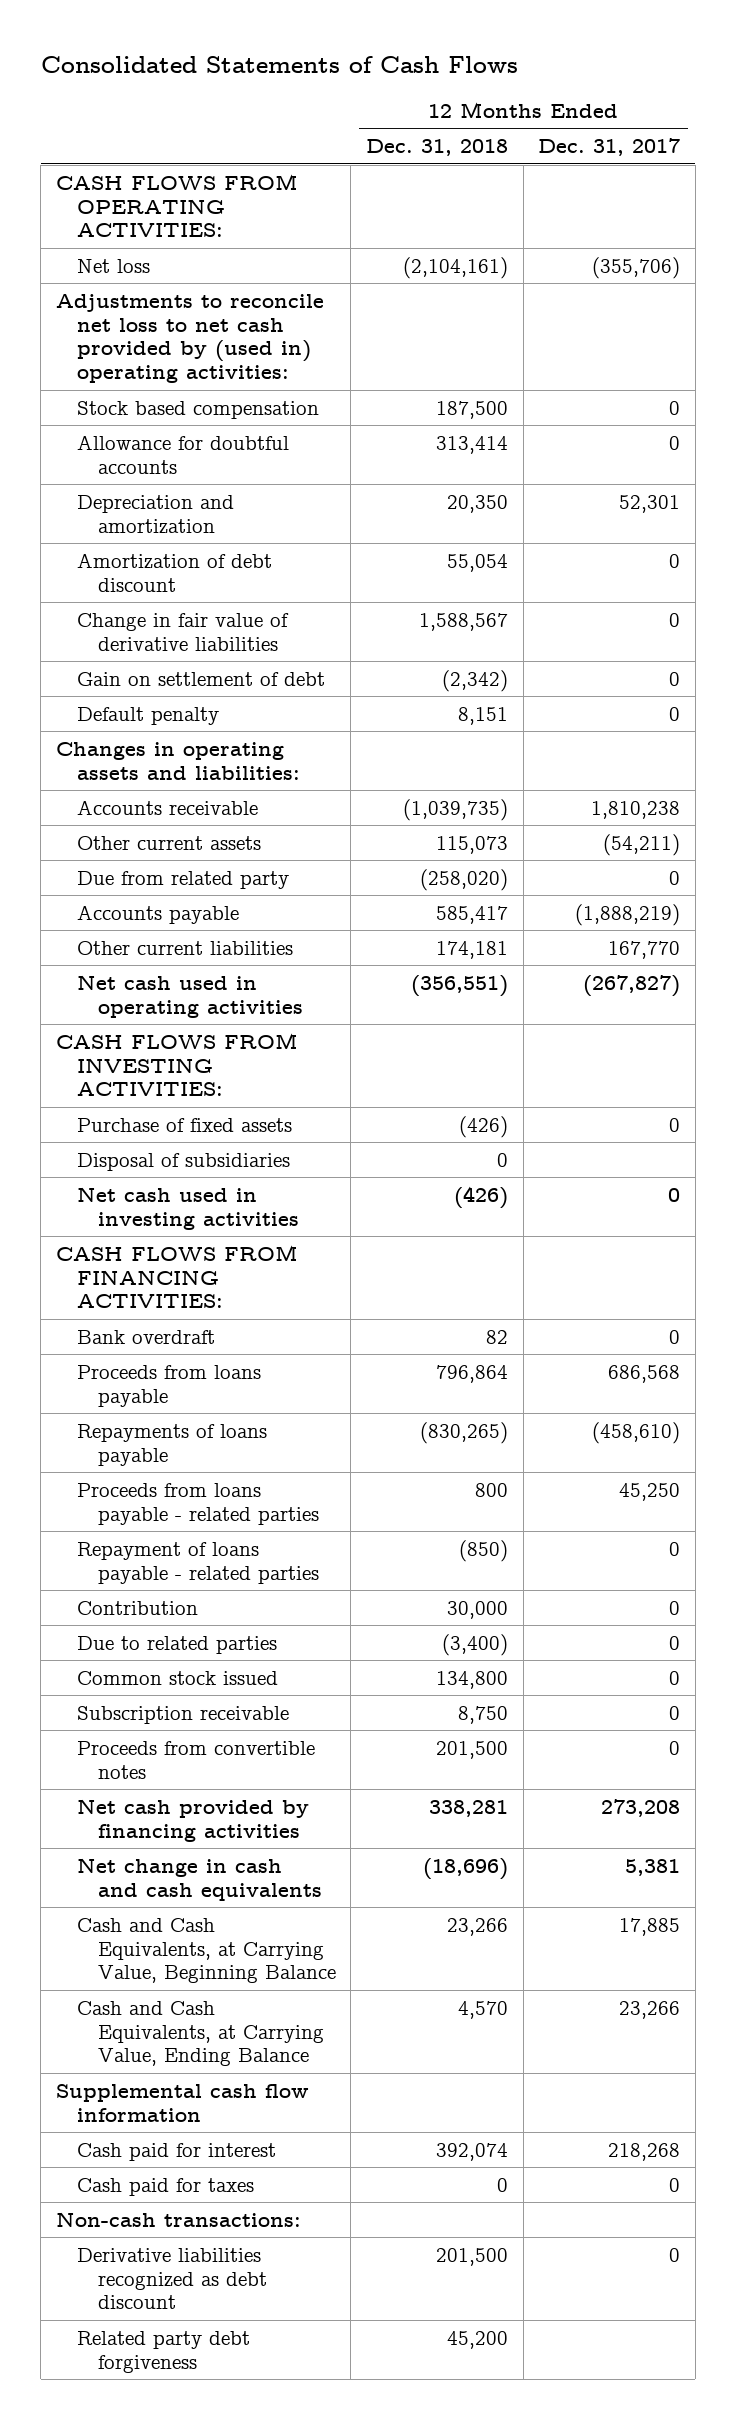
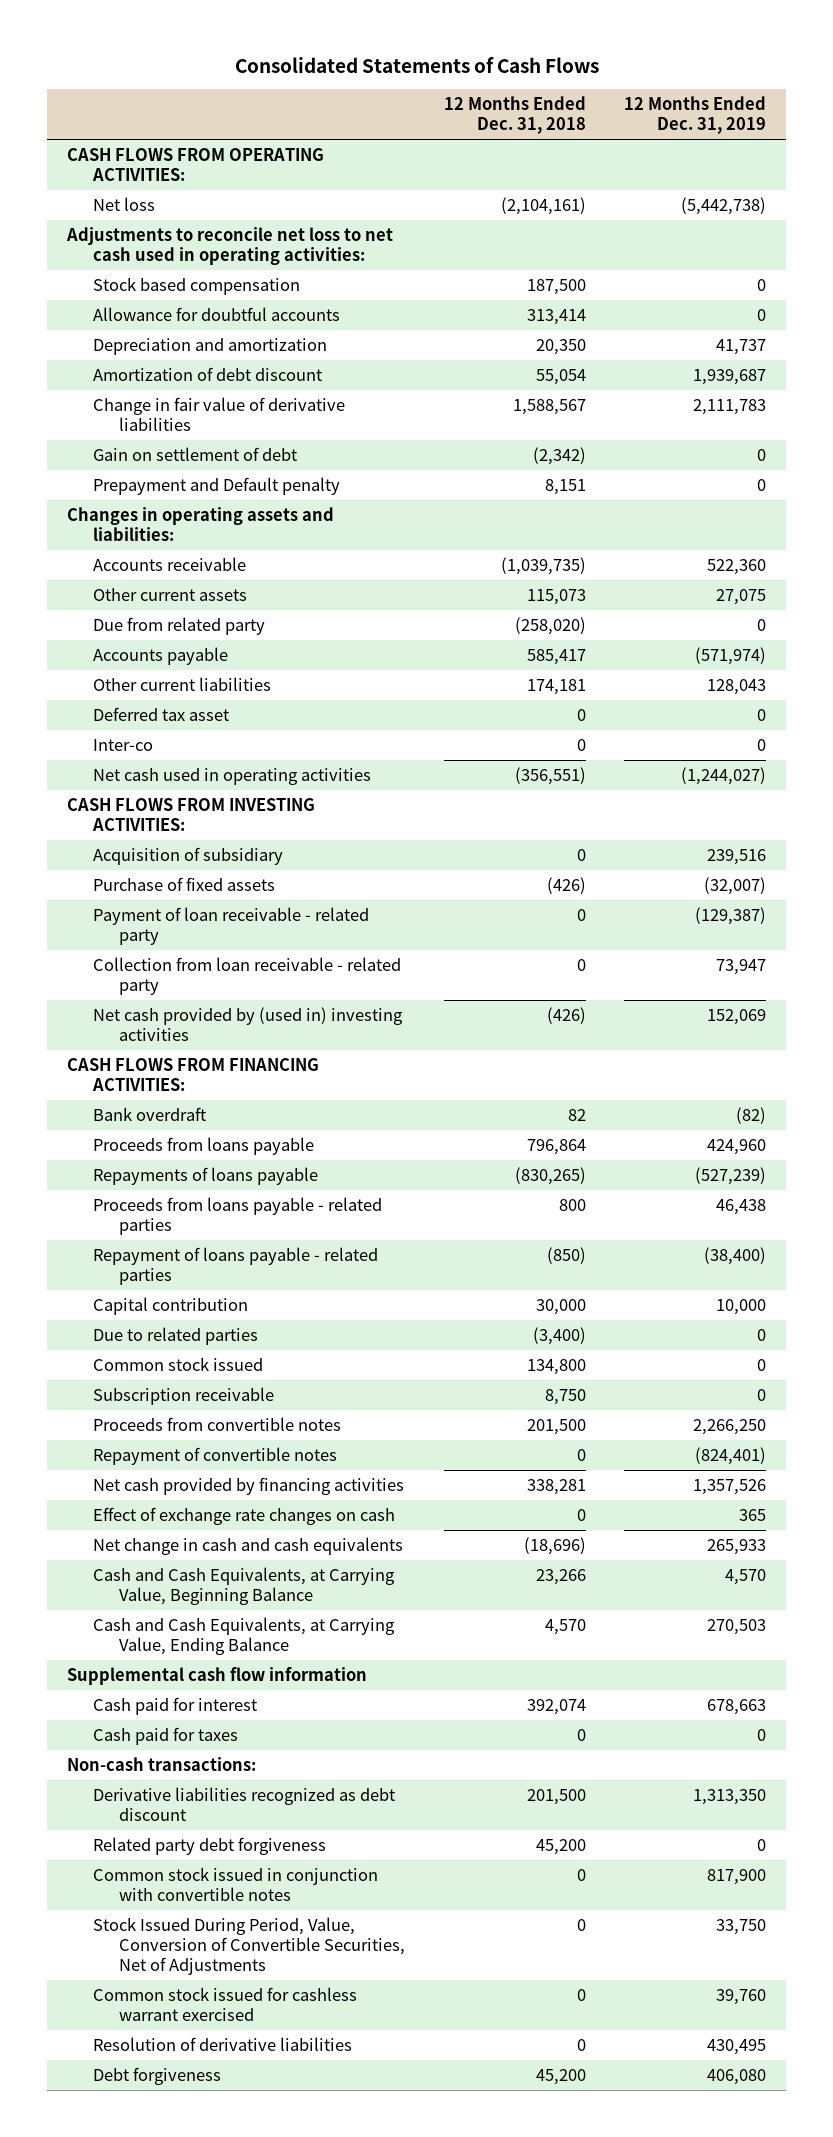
- | 12 Months Ended Dec. 31, 2018 | 12 Months Ended Dec. 31, 2017
+ | 12 Months Ended Dec. 31, 2018 | 12 Months Ended Dec. 31, 2019
- Adjustments to reconcile net loss to net cash provided by (used in) operating activities:
+ Adjustments to reconcile net loss to net cash used in operating activities:
- Default penalty | 8,151 | 0
+ Prepayment and Default penalty | 8,151 | 0
+ Deferred tax asset | 0 | 0
+ Inter-co | 0 | 0
+ Acquisition of subsidiary | 0 | 239,516
- Disposal of subsidiaries | 0 |
- Net cash used in investing activities | (426) | 0
+ Payment of loan receivable - related party | 0 | (129,387)
+ Collection from loan receivable - related party | 0 | 73,947
+ Net cash provided by (used in) investing activities | (426) | 152,069
- Contribution | 30,000 | 0
+ Capital contribution | 30,000 | 10,000
+ Repayment of convertible notes | 0 | (824,401)
+ Effect of exchange rate changes on cash | 0 | 365
+ Common stock issued in conjunction with convertible notes | 0 | 817,900
+ Stock Issued During Period, Value, Conversion of Convertible Securities, Net of Adjustments | 0 | 33,750
+ Common stock issued for cashless warrant exercised | 0 | 39,760
+ Resolution of derivative liabilities | 0 | 430,495
+ Debt forgiveness | 45,200 | 406,080

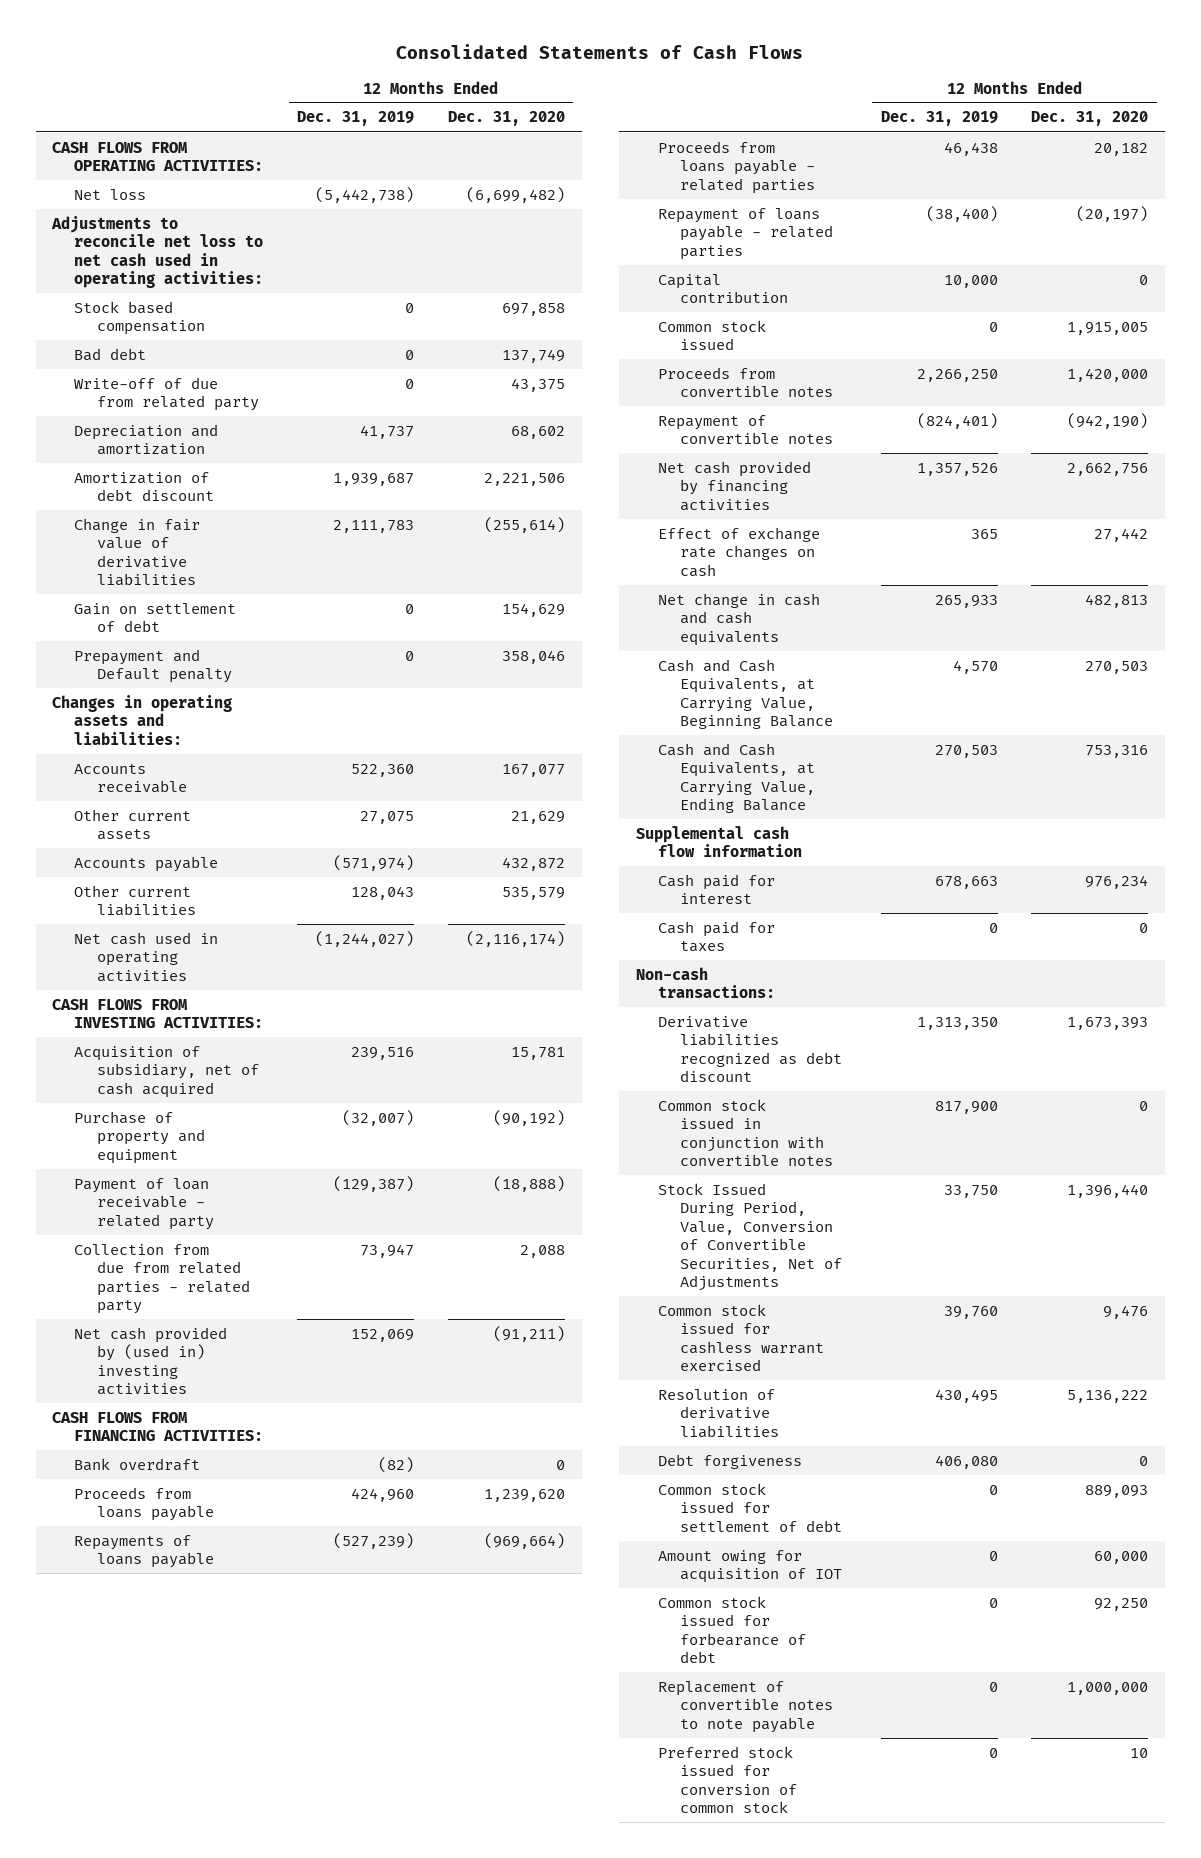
- | 12 Months Ended Dec. 31, 2018 | 12 Months Ended Dec. 31, 2019
+ | 12 Months Ended Dec. 31, 2019 | 12 Months Ended Dec. 31, 2020
- Allowance for doubtful accounts | 313,414 | 0
+ Bad debt | 0 | 137,749
+ Write-off of due from related party | 0 | 43,375
- Due from related party | (258,020) | 0
- Deferred tax asset | 0 | 0
- Inter-co | 0 | 0
- Acquisition of subsidiary | 0 | 239,516
- Purchase of fixed assets | (426) | (32,007)
+ Acquisition of subsidiary, net of cash acquired | 239,516 | 15,781
+ Purchase of property and equipment | (32,007) | (90,192)
- Collection from loan receivable - related party | 0 | 73,947
+ Collection from due from related parties - related party | 73,947 | 2,088
- Due to related parties | (3,400) | 0
- Subscription receivable | 8,750 | 0
- Related party debt forgiveness | 45,200 | 0
+ Common stock issued for settlement of debt | 0 | 889,093
+ Amount owing for acquisition of IOT | 0 | 60,000
+ Common stock issued for forbearance of debt | 0 | 92,250
+ Replacement of convertible notes to note payable | 0 | 1,000,000
+ Preferred stock issued for conversion of common stock | 0 | 10

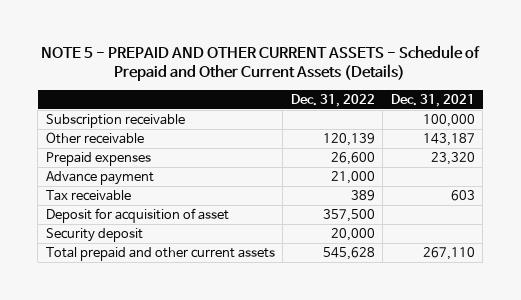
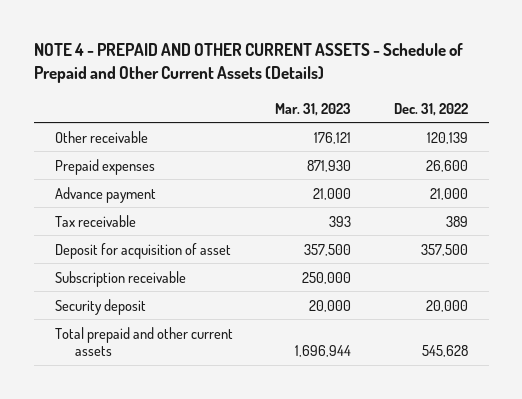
- NOTE 5 - PREPAID AND OTHER CURRENT ASSETS - Schedule of Prepaid and Other Current Assets (Details)
+ NOTE 4 - PREPAID AND OTHER CURRENT ASSETS - Schedule of Prepaid and Other Current Assets (Details)
- | Dec. 31, 2022 | Dec. 31, 2021
+ | Mar. 31, 2023 | Dec. 31, 2022
moved down: Subscription receivable | 250,000 |

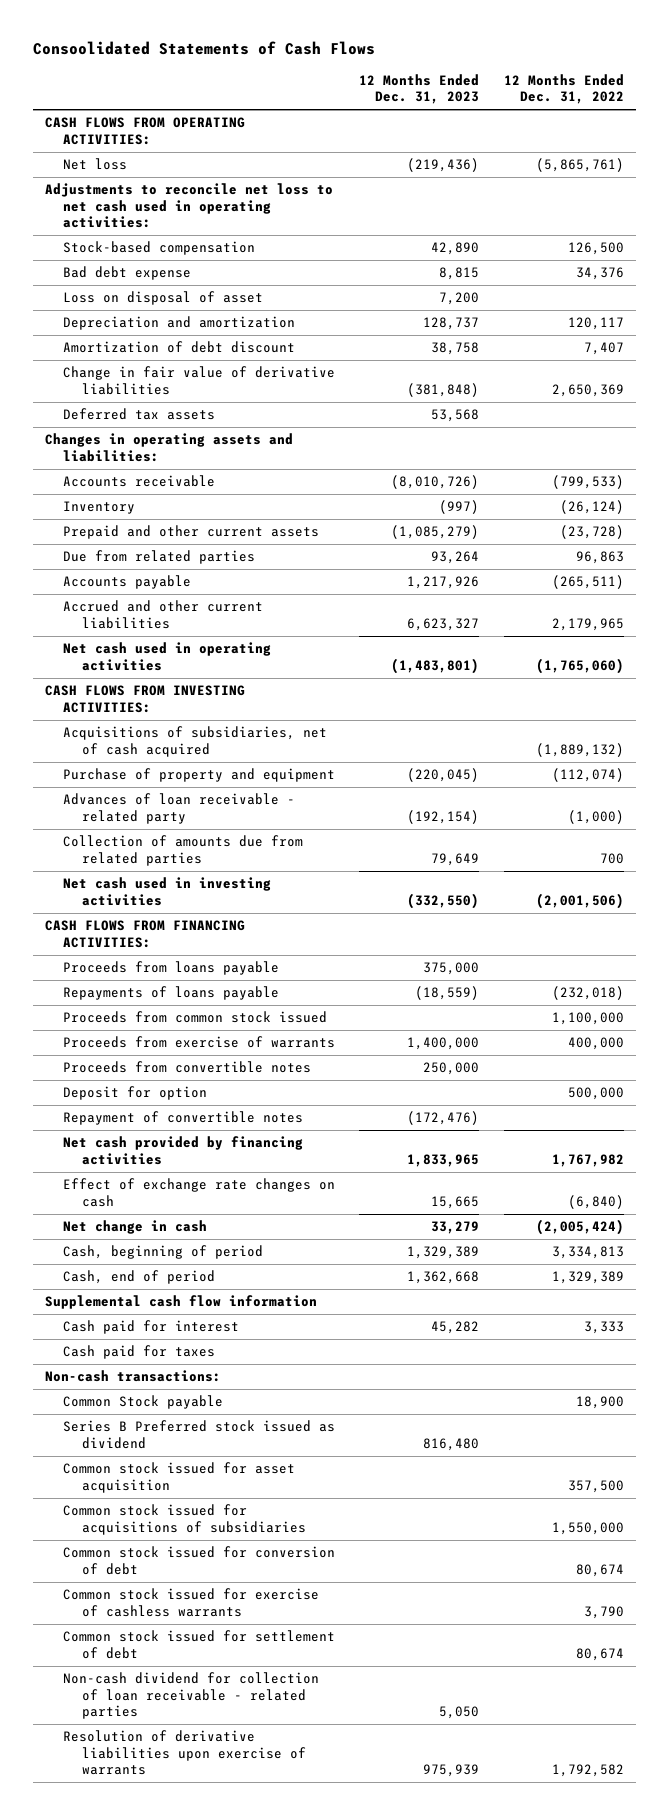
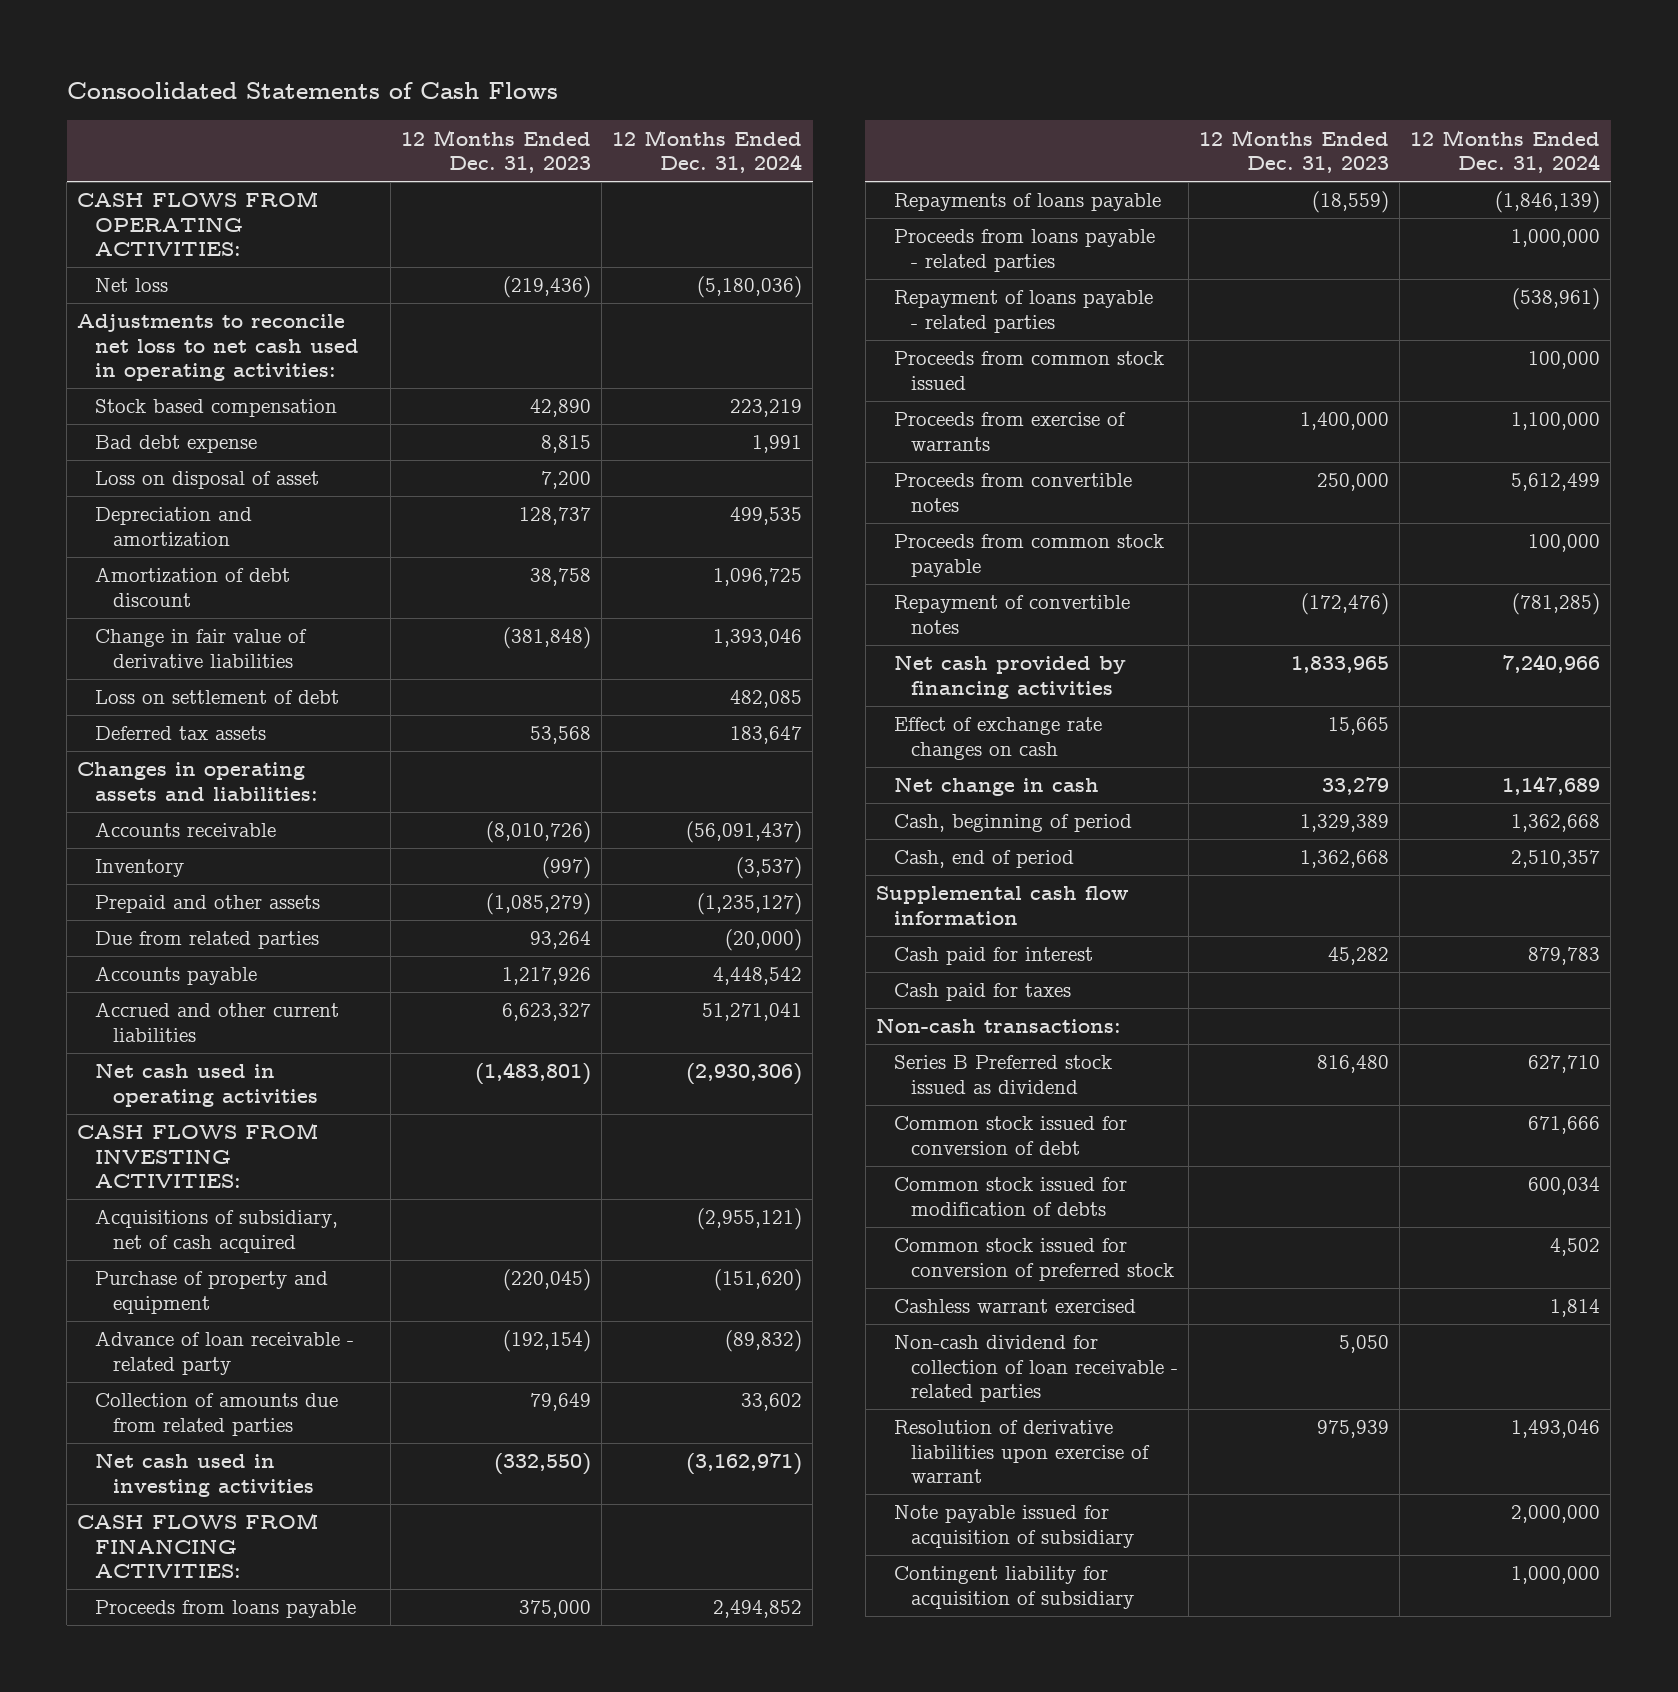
- | 12 Months Ended Dec. 31, 2023 | 12 Months Ended Dec. 31, 2022
+ | 12 Months Ended Dec. 31, 2023 | 12 Months Ended Dec. 31, 2024
- Stock-based compensation | 42,890 | 126,500
+ Stock based compensation | 42,890 | 223,219
+ Loss on settlement of debt | | 482,085
- Prepaid and other current assets | (1,085,279) | (23,728)
+ Prepaid and other assets | (1,085,279) | (1,235,127)
- Acquisitions of subsidiaries, net of cash acquired | | (1,889,132)
+ Acquisitions of subsidiary, net of cash acquired | | (2,955,121)
- Advances of loan receivable - related party | (192,154) | (1,000)
+ Advance of loan receivable - related party | (192,154) | (89,832)
+ Proceeds from loans payable - related parties | | 1,000,000
+ Repayment of loans payable - related parties | | (538,961)
- Deposit for option | | 500,000
+ Proceeds from common stock payable | | 100,000
- Common Stock payable | | 18,900
- Common stock issued for asset acquisition | | 357,500
- Common stock issued for acquisitions of subsidiaries | | 1,550,000
- Common stock issued for exercise of cashless warrants | | 3,790
- Common stock issued for settlement of debt | | 80,674
+ Common stock issued for modification of debts | | 600,034
+ Common stock issued for conversion of preferred stock | | 4,502
+ Cashless warrant exercised | | 1,814
- Resolution of derivative liabilities upon exercise of warrants | 975,939 | 1,792,582
+ Resolution of derivative liabilities upon exercise of warrant | 975,939 | 1,493,046
+ Note payable issued for acquisition of subsidiary | | 2,000,000
+ Contingent liability for acquisition of subsidiary | | 1,000,000

